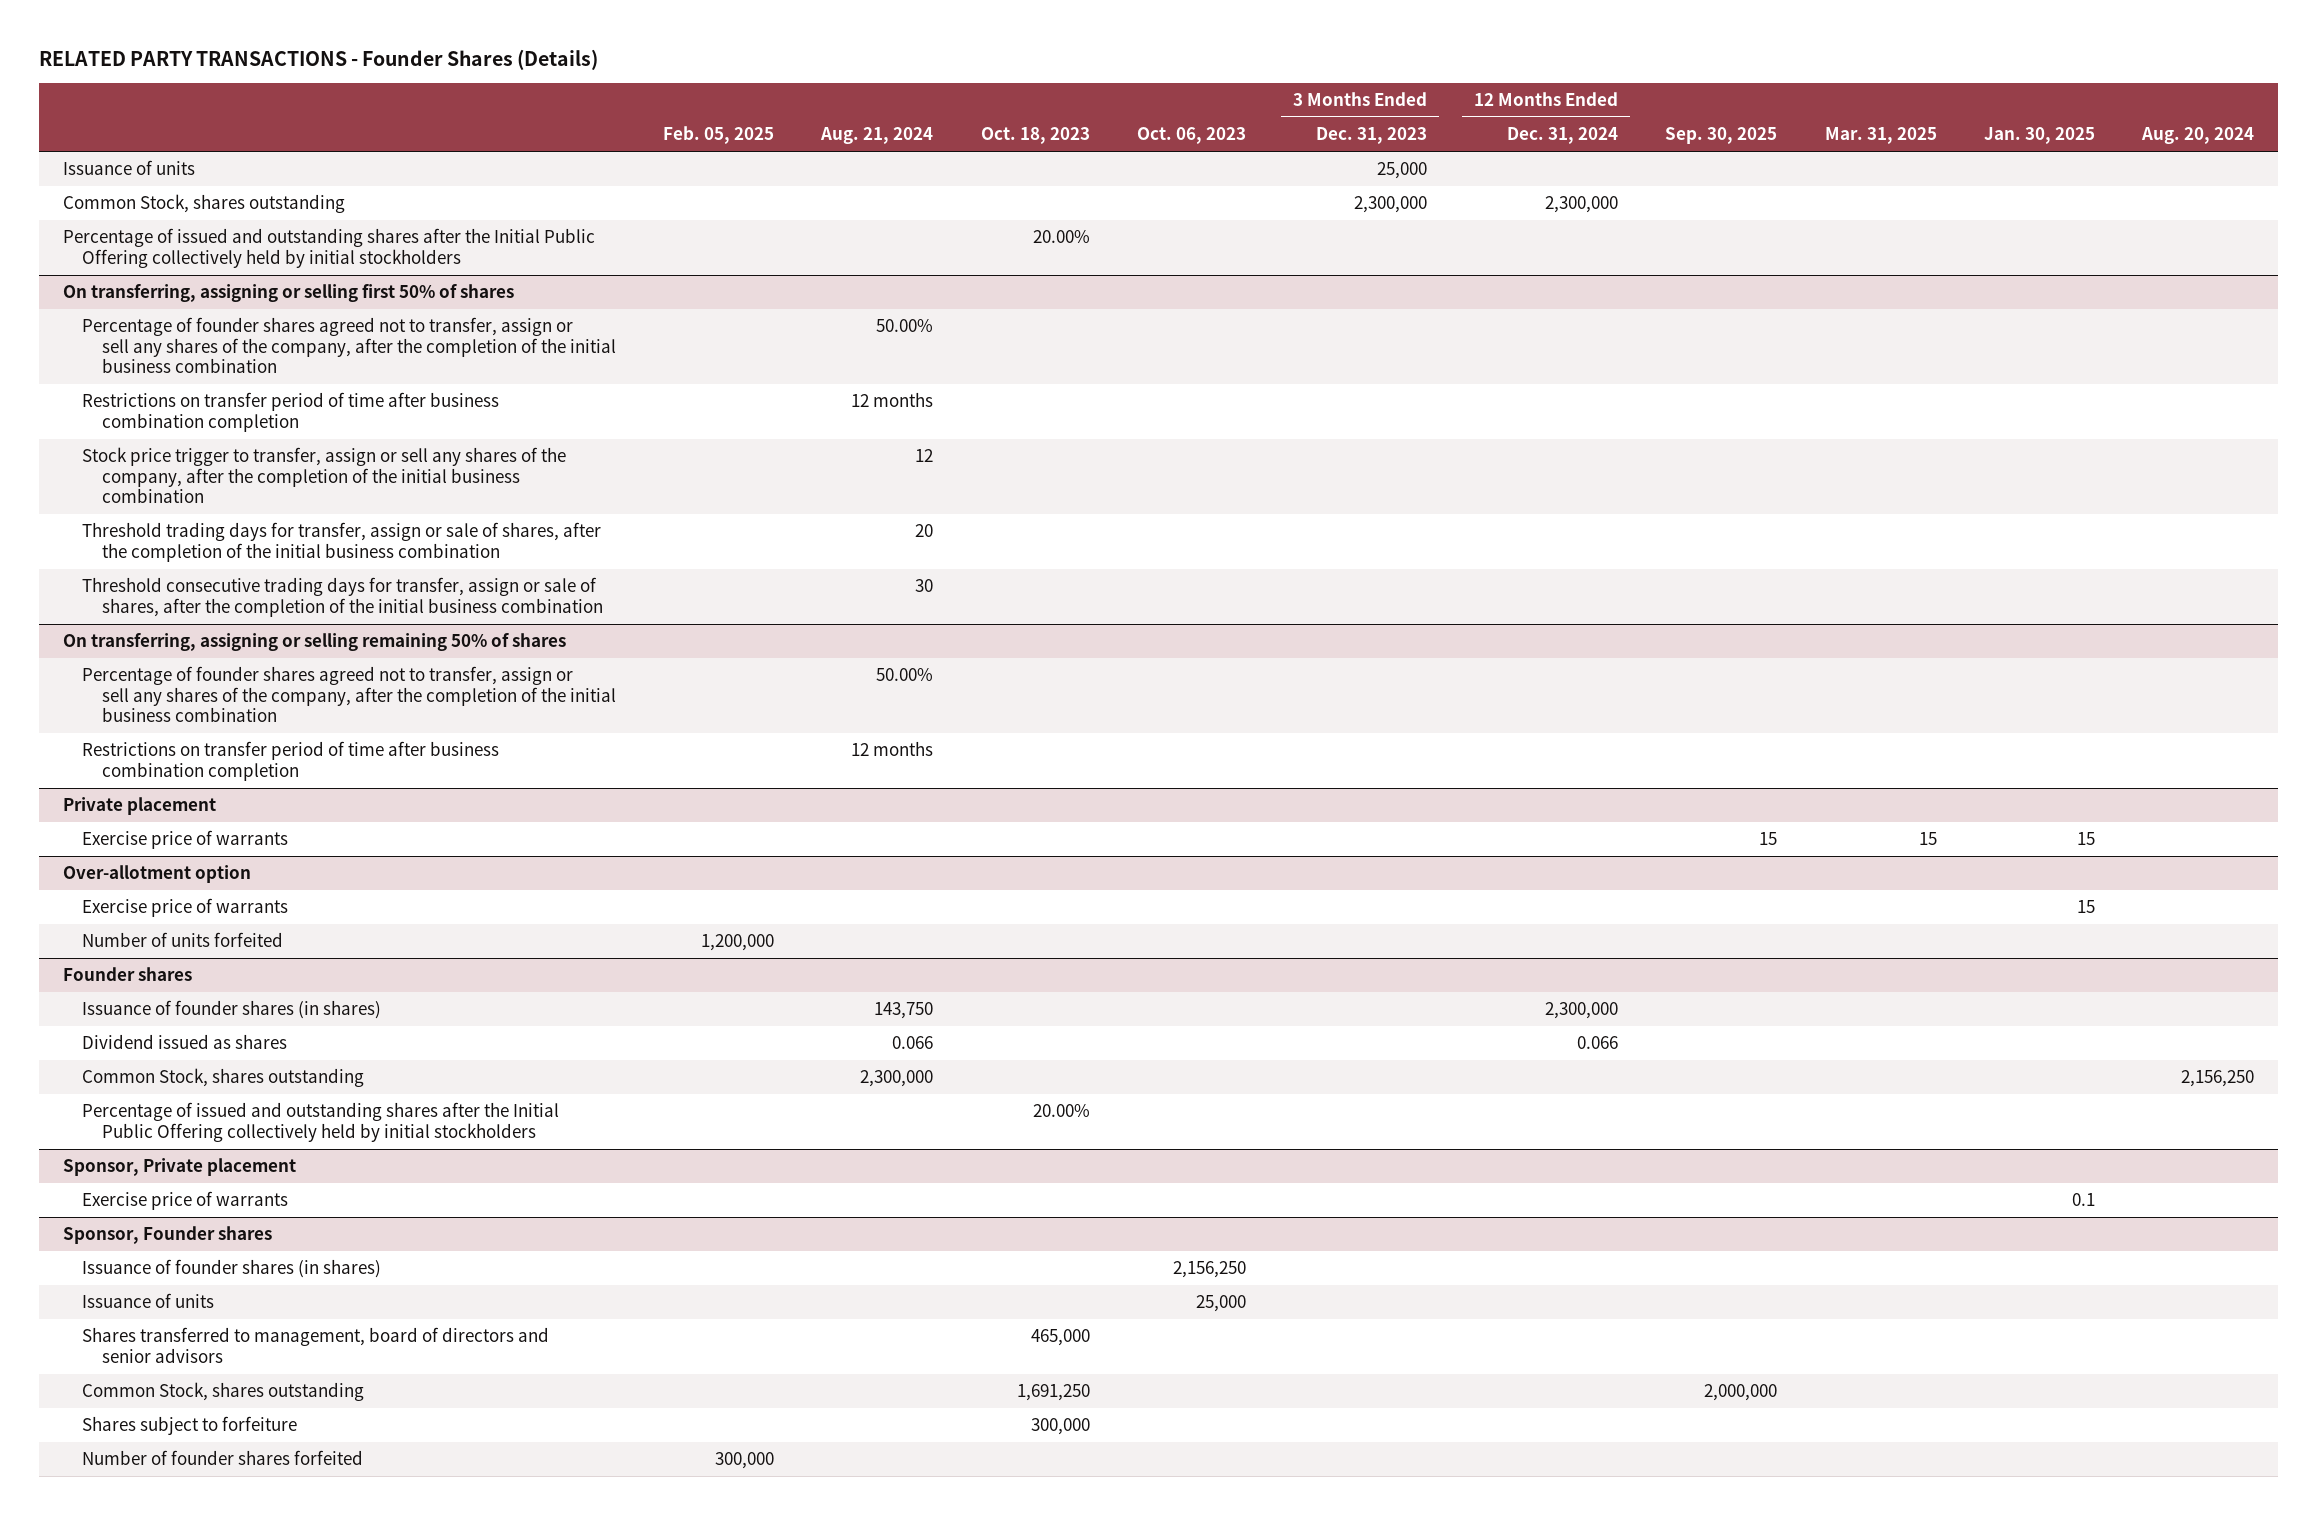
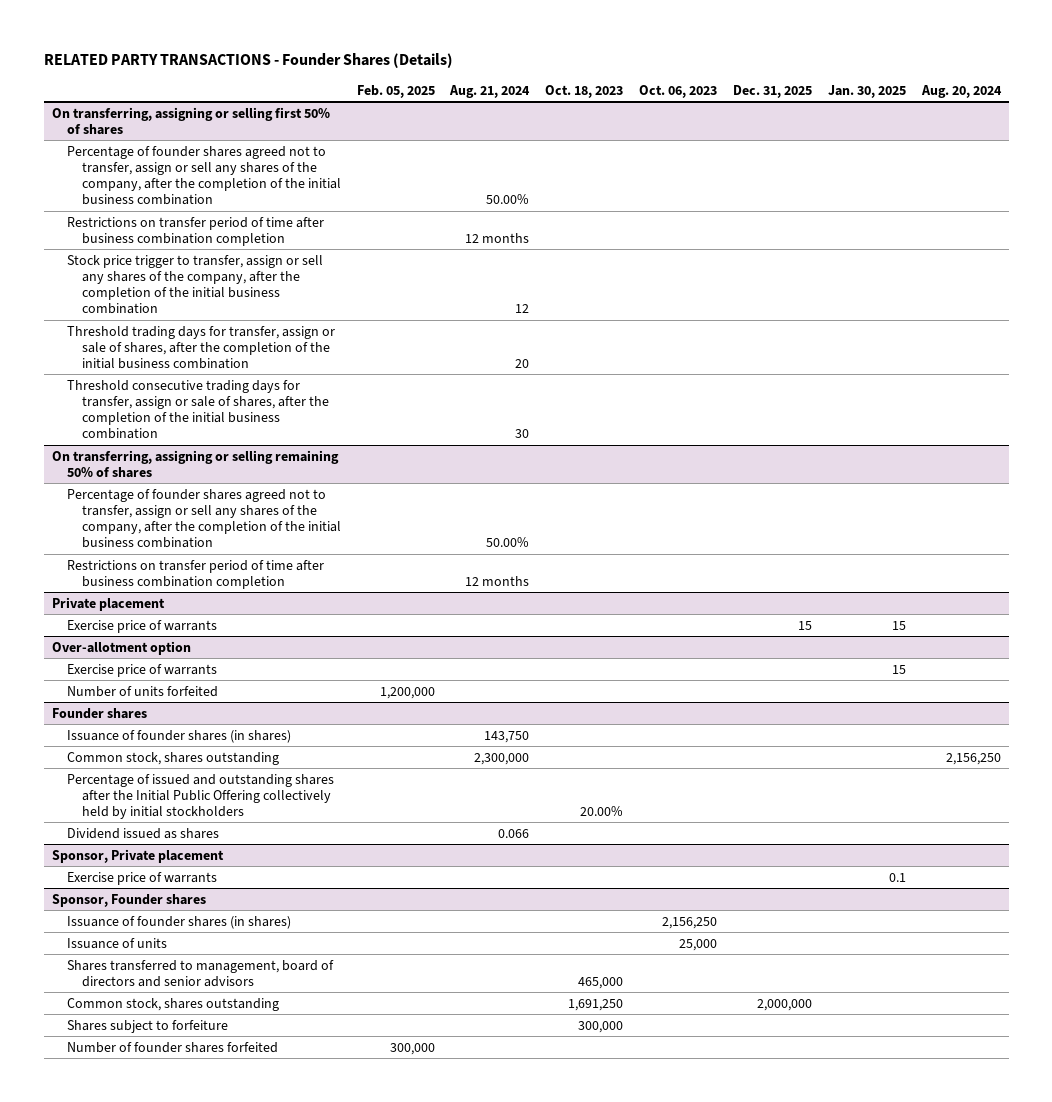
- | Feb. 05, 2025 | Aug. 21, 2024 | Oct. 18, 2023 | Oct. 06, 2023 | 3 Months Ended Dec. 31, 2023 | 12 Months Ended Dec. 31, 2024 | Sep. 30, 2025 | Mar. 31, 2025 | Jan. 30, 2025 | Aug. 20, 2024
+ | Feb. 05, 2025 | Aug. 21, 2024 | Oct. 18, 2023 | Oct. 06, 2023 | Dec. 31, 2025 | Jan. 30, 2025 | Aug. 20, 2024
- Issuance of units | | | | | 25,000 | | | | |
- Common Stock, shares outstanding | | | | | 2,300,000 | 2,300,000 | | | |
- Percentage of issued and outstanding shares after the Initial Public Offering collectively held by initial stockholders | | | 20.00% | | | | | | |
@ Founder shares
- Common Stock, shares outstanding | | 2,300,000 | | | | | | | | 2,156,250
+ Common stock, shares outstanding | | 2,300,000 | | | | | 2,156,250
moved down: Dividend issued as shares | | 0.066 | | | | |
@ Sponsor, Founder shares
- Common Stock, shares outstanding | | | 1,691,250 | | | | 2,000,000 | | |
+ Common stock, shares outstanding | | | 1,691,250 | | 2,000,000 | |

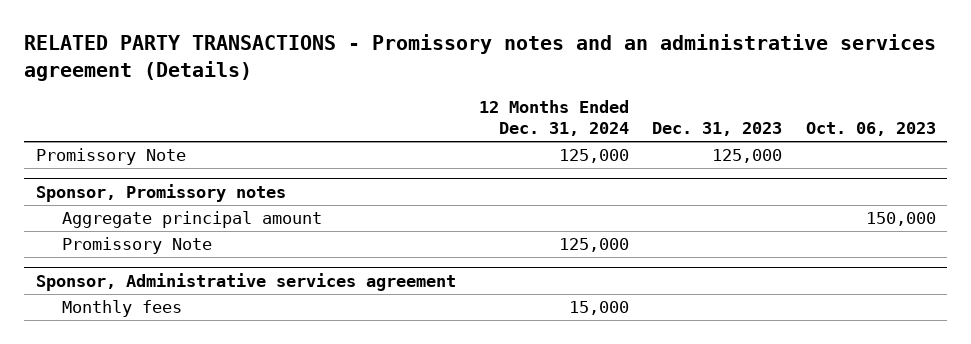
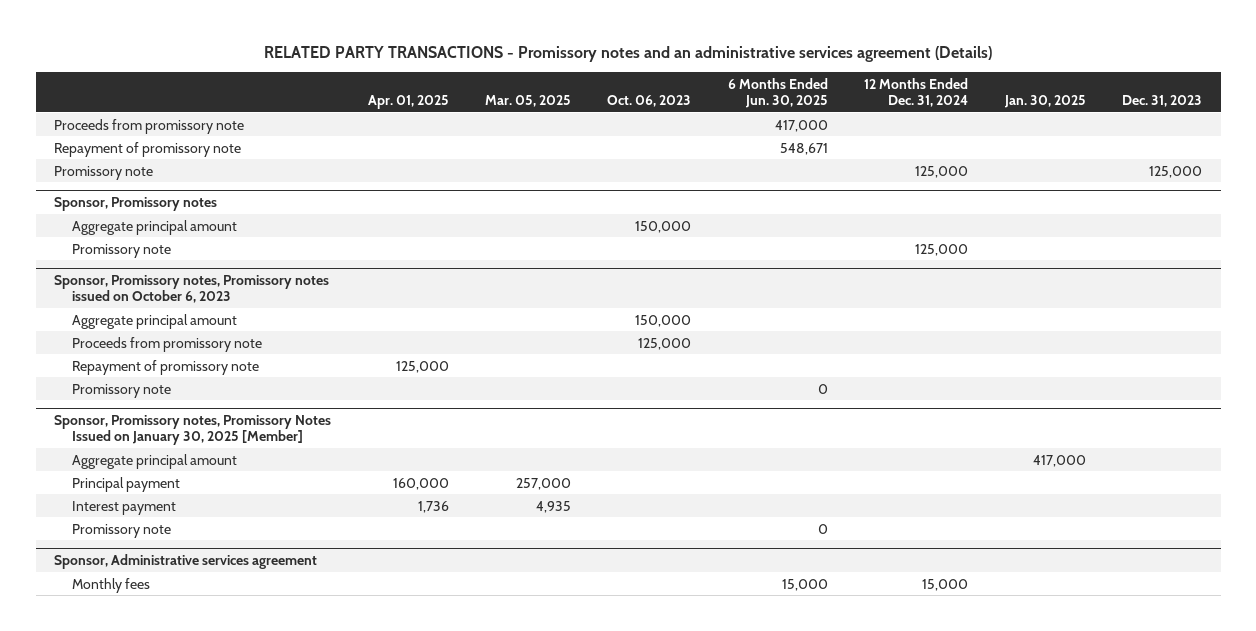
- | 12 Months Ended Dec. 31, 2024 | Dec. 31, 2023 | Oct. 06, 2023
+ | Apr. 01, 2025 | Mar. 05, 2025 | Oct. 06, 2023 | 6 Months Ended Jun. 30, 2025 | 12 Months Ended Dec. 31, 2024 | Jan. 30, 2025 | Dec. 31, 2023
- Promissory Note | 125,000 | 125,000 |
+ Proceeds from promissory note | | | | 417,000 | | |
+ Repayment of promissory note | | | | 548,671 | | |
+ Promissory note | | | | | 125,000 | | 125,000
@ Sponsor, Promissory notes
- Promissory Note | 125,000 | |
+ Promissory note | | | | | 125,000 | |
+ Sponsor, Promissory notes, Promissory notes issued on October 6, 2023
+ Aggregate principal amount | | | 150,000 | | | |
+ Proceeds from promissory note | | | 125,000 | | | |
+ Repayment of promissory note | 125,000 | | | | | |
+ Promissory note | | | | 0 | | |
+ Sponsor, Promissory notes, Promissory Notes Issued on January 30, 2025 [Member]
+ Aggregate principal amount | | | | | | 417,000 |
+ Principal payment | 160,000 | 257,000 | | | | |
+ Interest payment | 1,736 | 4,935 | | | | |
+ Promissory note | | | | 0 | | |

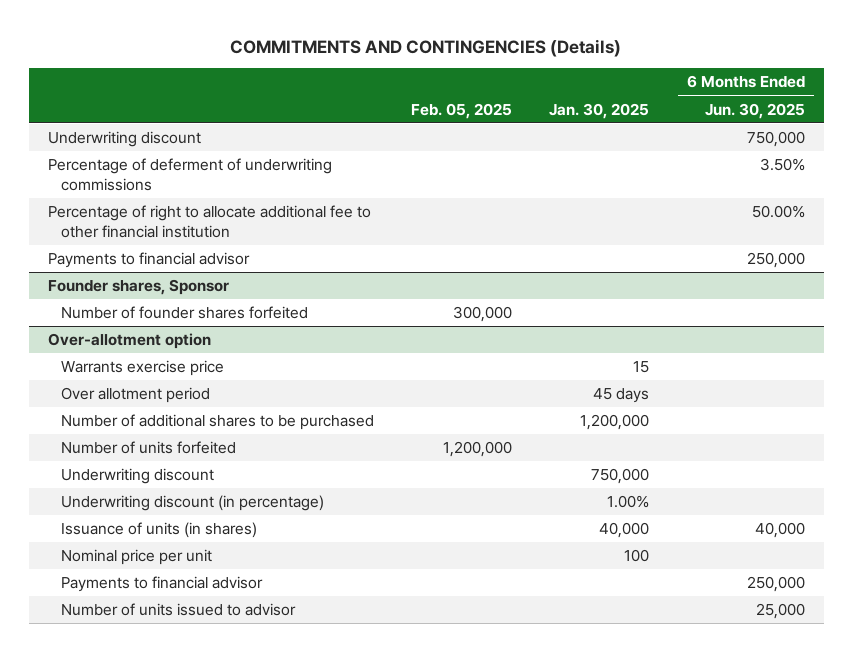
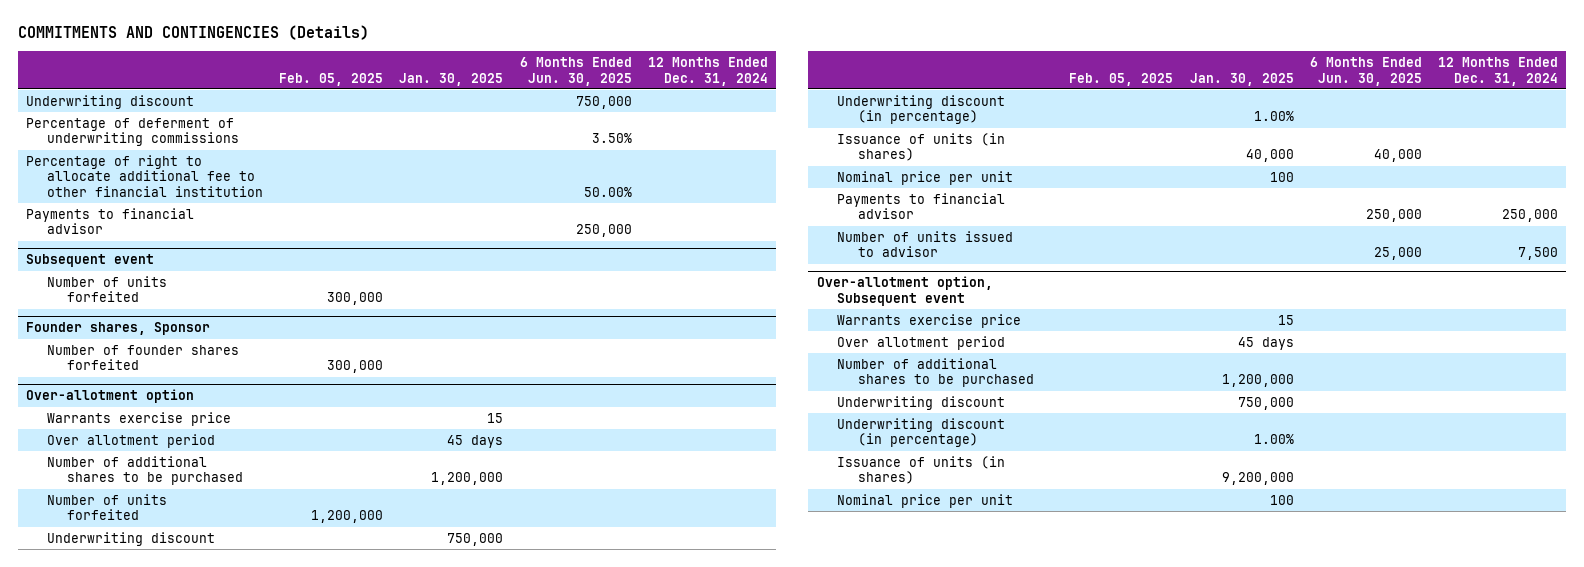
- | Feb. 05, 2025 | Jan. 30, 2025 | 6 Months Ended Jun. 30, 2025
+ | Feb. 05, 2025 | Jan. 30, 2025 | 6 Months Ended Jun. 30, 2025 | 12 Months Ended Dec. 31, 2024
+ Subsequent event
+ Number of units forfeited | 300,000 | | |
+ Over-allotment option, Subsequent event
+ Warrants exercise price | | 15 | |
+ Over allotment period | | 45 days | |
+ Number of additional shares to be purchased | | 1,200,000 | |
+ Underwriting discount | | 750,000 | |
+ Underwriting discount (in percentage) | | 1.00% | |
+ Issuance of units (in shares) | | 9,200,000 | |
+ Nominal price per unit | | 100 | |

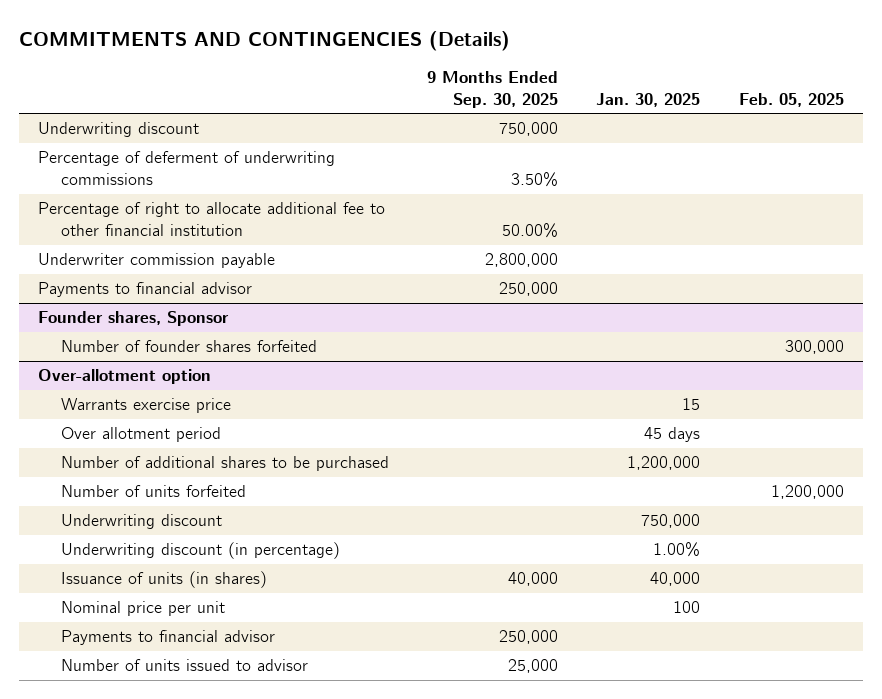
- | Feb. 05, 2025 | Jan. 30, 2025 | 6 Months Ended Jun. 30, 2025 | 12 Months Ended Dec. 31, 2024
+ | 9 Months Ended Sep. 30, 2025 | Jan. 30, 2025 | Feb. 05, 2025
+ Underwriter commission payable | 2,800,000 | |
- Subsequent event
- Number of units forfeited | 300,000 | | |
- Over-allotment option, Subsequent event
- Warrants exercise price | | 15 | |
- Over allotment period | | 45 days | |
- Number of additional shares to be purchased | | 1,200,000 | |
- Underwriting discount | | 750,000 | |
- Underwriting discount (in percentage) | | 1.00% | |
- Issuance of units (in shares) | | 9,200,000 | |
- Nominal price per unit | | 100 | |

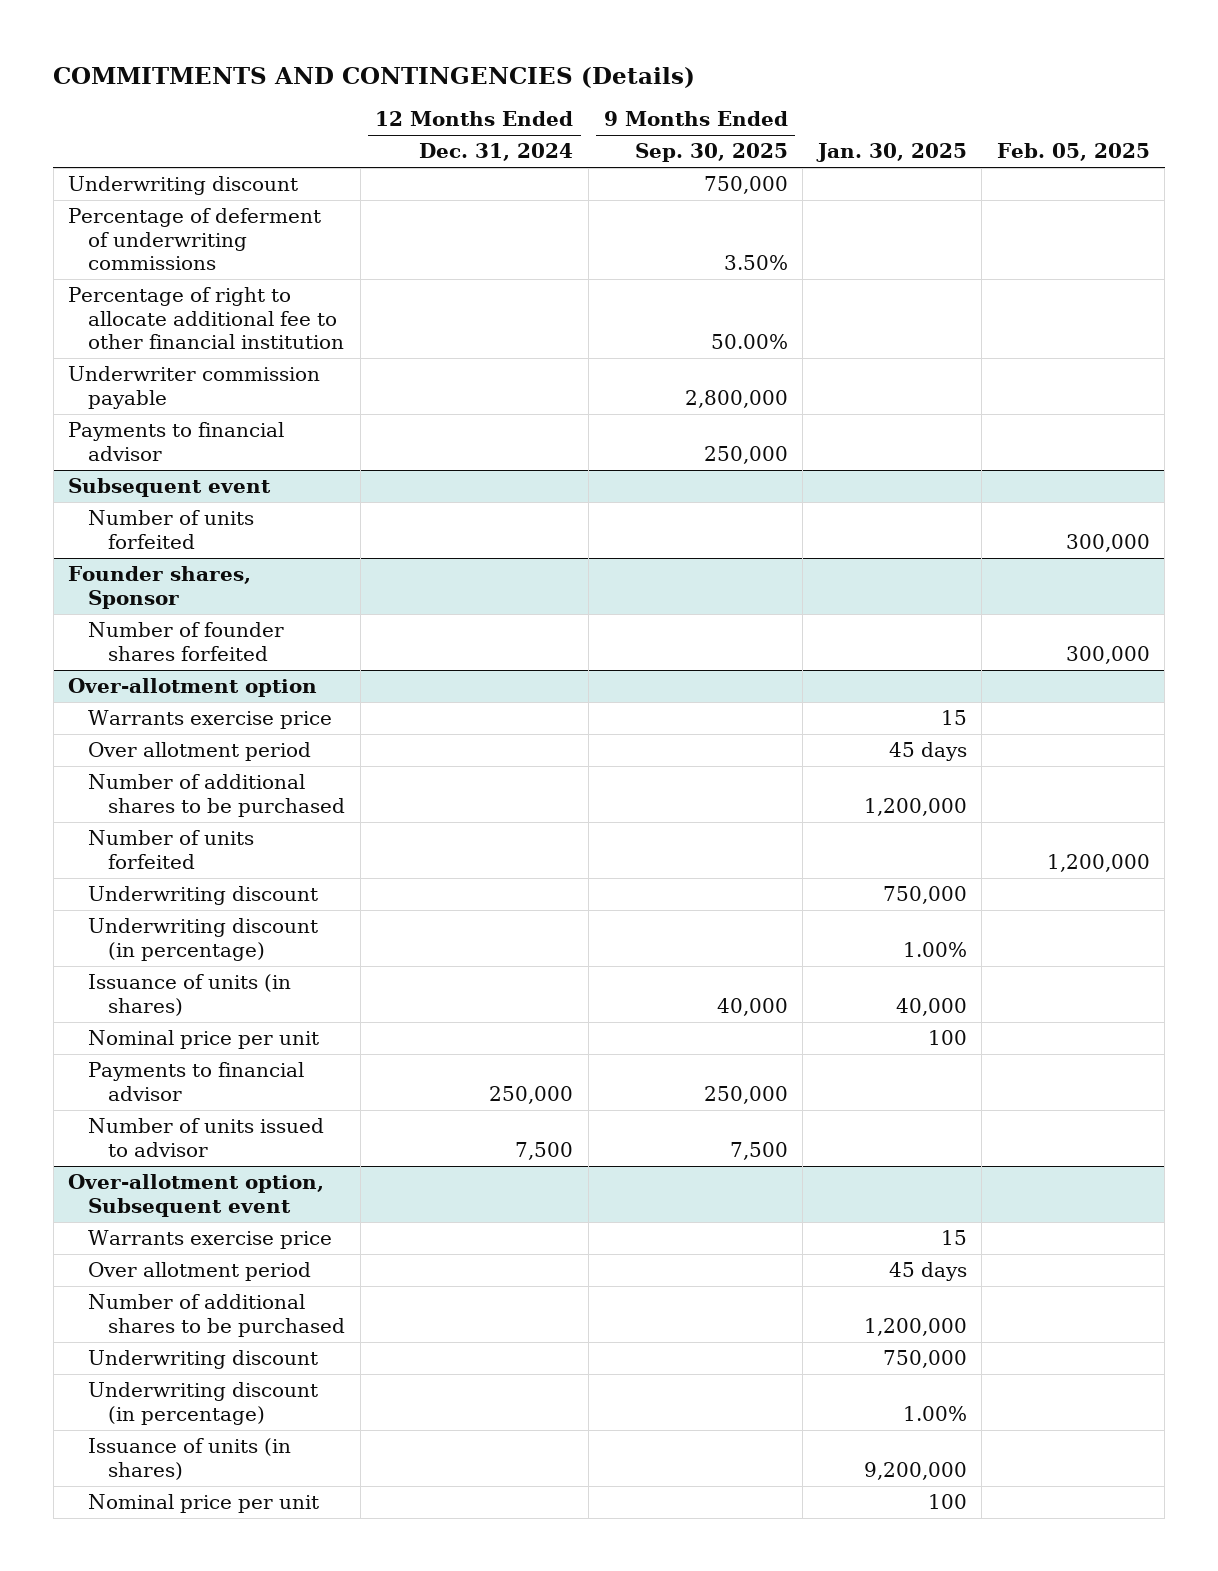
- | 9 Months Ended Sep. 30, 2025 | Jan. 30, 2025 | Feb. 05, 2025
+ | 12 Months Ended Dec. 31, 2024 | 9 Months Ended Sep. 30, 2025 | Jan. 30, 2025 | Feb. 05, 2025
+ Subsequent event
+ Number of units forfeited | | | | 300,000
@ Over-allotment option
- Number of units issued to advisor | 25,000 | |
+ Number of units issued to advisor | 7,500 | 7,500 | |
+ Over-allotment option, Subsequent event
+ Warrants exercise price | | | 15 |
+ Over allotment period | | | 45 days |
+ Number of additional shares to be purchased | | | 1,200,000 |
+ Underwriting discount | | | 750,000 |
+ Underwriting discount (in percentage) | | | 1.00% |
+ Issuance of units (in shares) | | | 9,200,000 |
+ Nominal price per unit | | | 100 |

